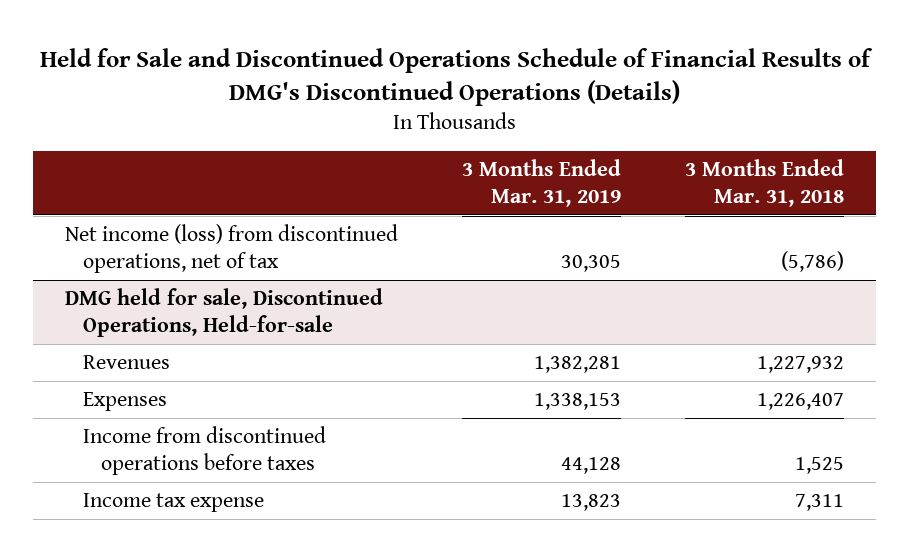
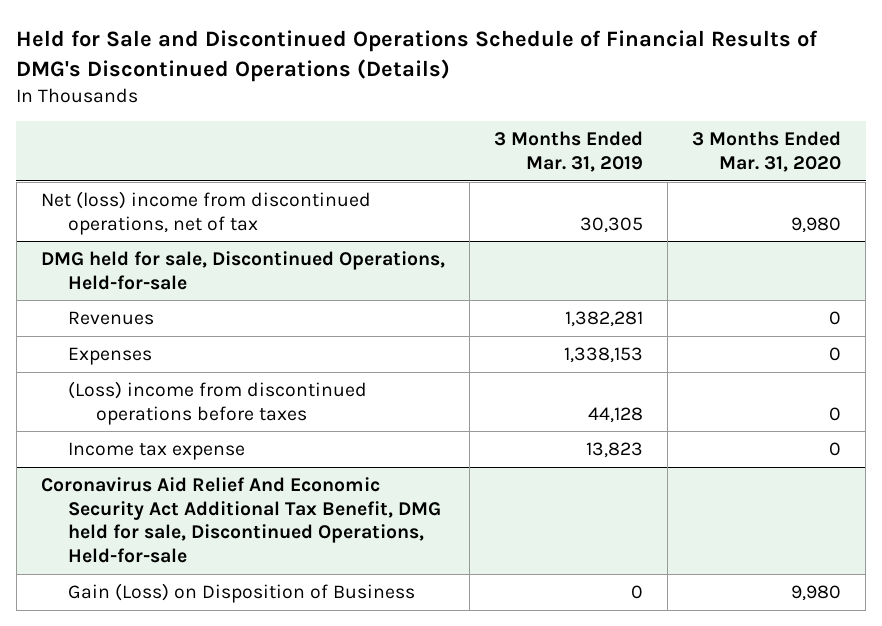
- | 3 Months Ended Mar. 31, 2019 | 3 Months Ended Mar. 31, 2018
+ | 3 Months Ended Mar. 31, 2019 | 3 Months Ended Mar. 31, 2020
- Net income (loss) from discontinued operations, net of tax | 30,305 | (5,786)
+ Net (loss) income from discontinued operations, net of tax | 30,305 | 9,980
@ DMG held for sale, Discontinued Operations, Held-for-sale
- Income from discontinued operations before taxes | 44,128 | 1,525
+ (Loss) income from discontinued operations before taxes | 44,128 | 0
+ Coronavirus Aid Relief And Economic Security Act Additional Tax Benefit, DMG held for sale, Discontinued Operations, Held-for-sale
+ Gain (Loss) on Disposition of Business | 0 | 9,980

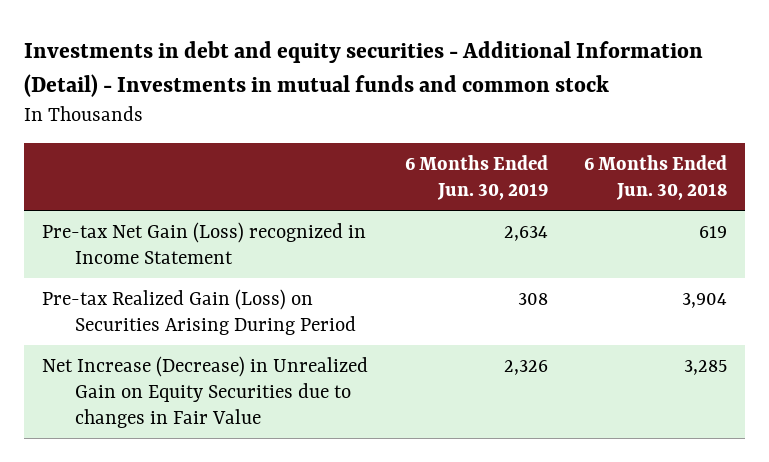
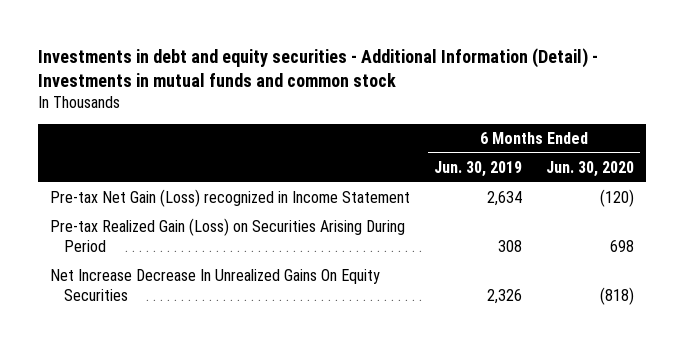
- | 6 Months Ended Jun. 30, 2019 | 6 Months Ended Jun. 30, 2018
+ | 6 Months Ended Jun. 30, 2019 | 6 Months Ended Jun. 30, 2020
- Net Increase (Decrease) in Unrealized Gain on Equity Securities due to changes in Fair Value | 2,326 | 3,285
+ Net Increase Decrease In Unrealized Gains On Equity Securities | 2,326 | (818)

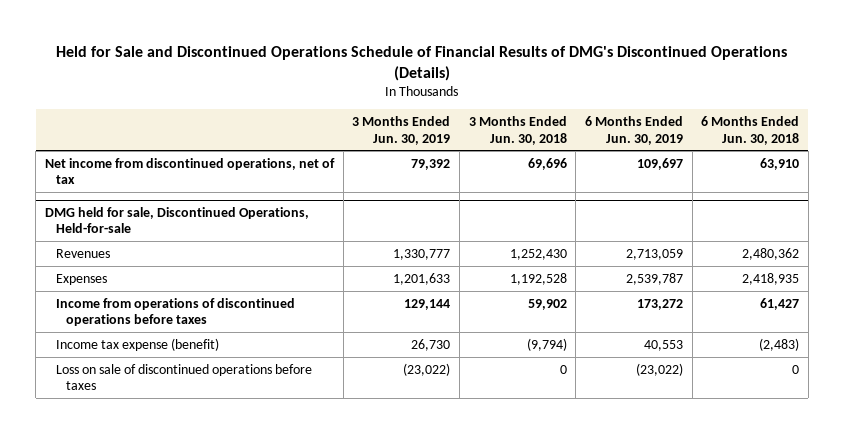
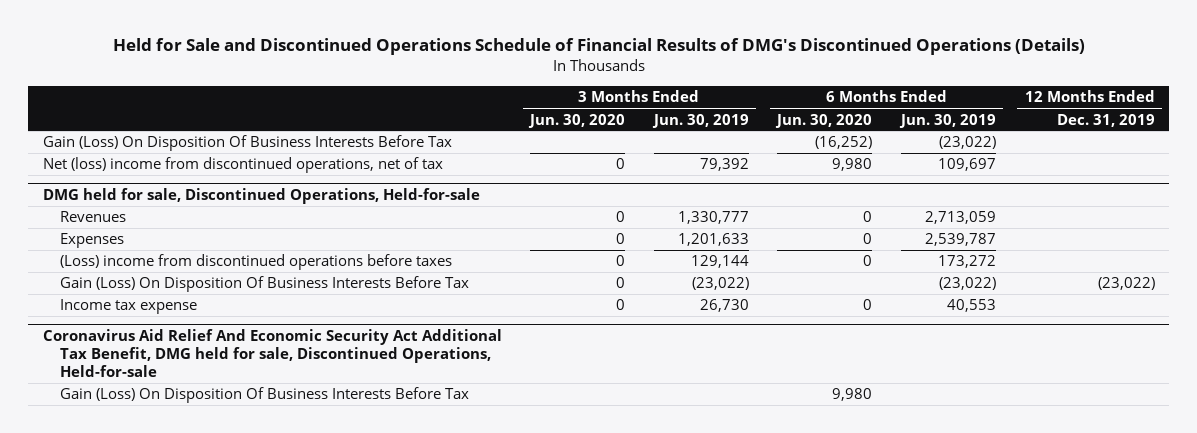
- | 3 Months Ended Jun. 30, 2019 | 3 Months Ended Jun. 30, 2018 | 6 Months Ended Jun. 30, 2019 | 6 Months Ended Jun. 30, 2018
+ | 3 Months Ended Jun. 30, 2020 | 3 Months Ended Jun. 30, 2019 | 6 Months Ended Jun. 30, 2020 | 6 Months Ended Jun. 30, 2019 | 12 Months Ended Dec. 31, 2019
- Net income from discontinued operations, net of tax | 79,392 | 69,696 | 109,697 | 63,910
+ Gain (Loss) On Disposition Of Business Interests Before Tax | | | (16,252) | (23,022) |
+ Net (loss) income from discontinued operations, net of tax | 0 | 79,392 | 9,980 | 109,697 |
@ DMG held for sale, Discontinued Operations, Held-for-sale
- Income from operations of discontinued operations before taxes | 129,144 | 59,902 | 173,272 | 61,427
- Income tax expense (benefit) | 26,730 | (9,794) | 40,553 | (2,483)
- Loss on sale of discontinued operations before taxes | (23,022) | 0 | (23,022) | 0
+ (Loss) income from discontinued operations before taxes | 0 | 129,144 | 0 | 173,272 |
+ Gain (Loss) On Disposition Of Business Interests Before Tax | 0 | (23,022) | | (23,022) | (23,022)
+ Income tax expense | 0 | 26,730 | 0 | 40,553 |
+ Coronavirus Aid Relief And Economic Security Act Additional Tax Benefit, DMG held for sale, Discontinued Operations, Held-for-sale
+ Gain (Loss) On Disposition Of Business Interests Before Tax | | | 9,980 | |

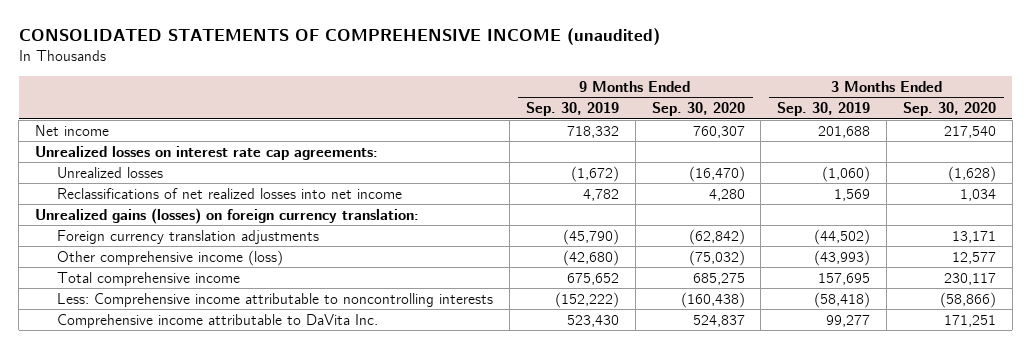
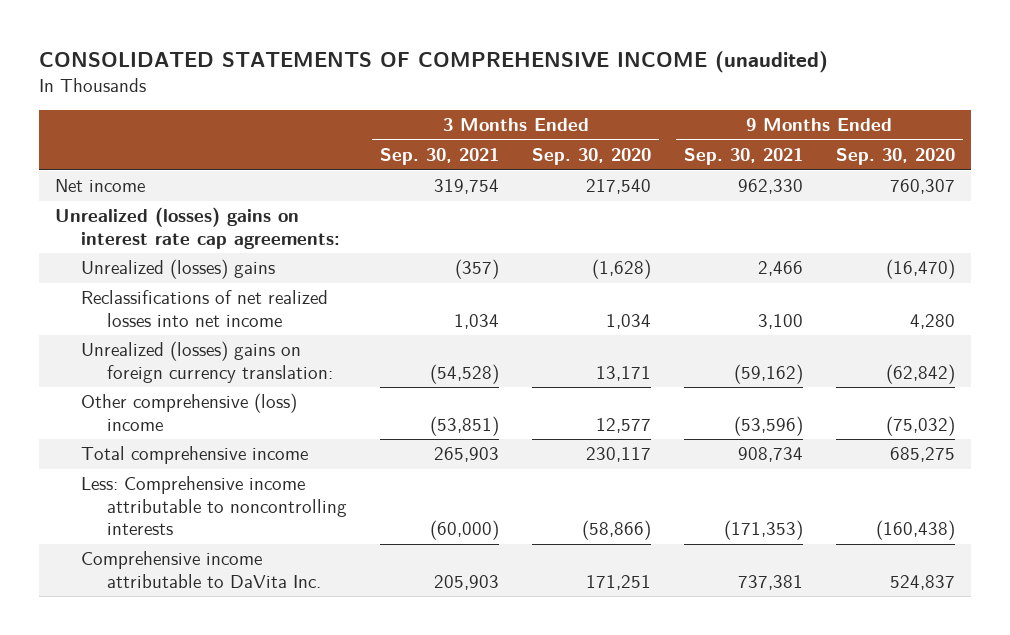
- | 9 Months Ended Sep. 30, 2019 | 9 Months Ended Sep. 30, 2020 | 3 Months Ended Sep. 30, 2019 | 3 Months Ended Sep. 30, 2020
+ | 3 Months Ended Sep. 30, 2021 | 3 Months Ended Sep. 30, 2020 | 9 Months Ended Sep. 30, 2021 | 9 Months Ended Sep. 30, 2020
- Unrealized losses on interest rate cap agreements:
- Unrealized losses | (1,672) | (16,470) | (1,060) | (1,628)
+ Unrealized (losses) gains on interest rate cap agreements:
+ Unrealized (losses) gains | (357) | (1,628) | 2,466 | (16,470)
- Unrealized gains (losses) on foreign currency translation:
- Foreign currency translation adjustments | (45,790) | (62,842) | (44,502) | 13,171
- Other comprehensive income (loss) | (42,680) | (75,032) | (43,993) | 12,577
+ Unrealized (losses) gains on foreign currency translation: | (54,528) | 13,171 | (59,162) | (62,842)
+ Other comprehensive (loss) income | (53,851) | 12,577 | (53,596) | (75,032)

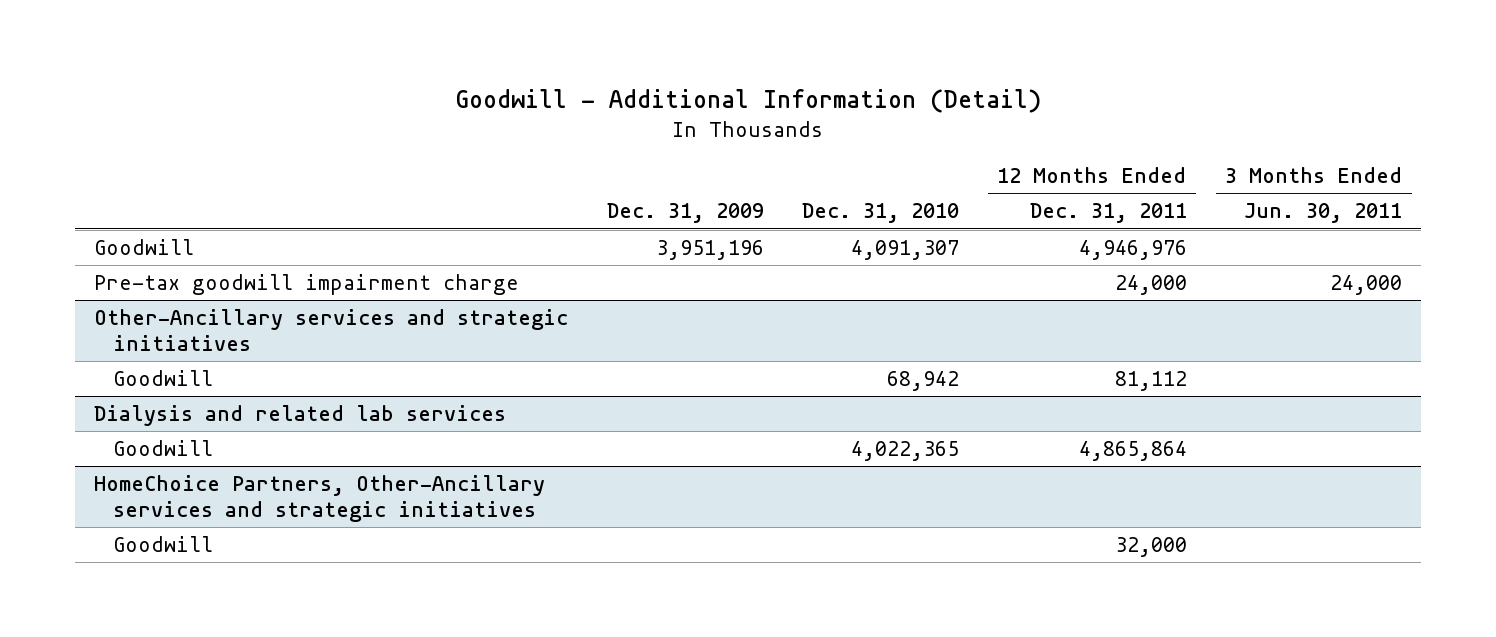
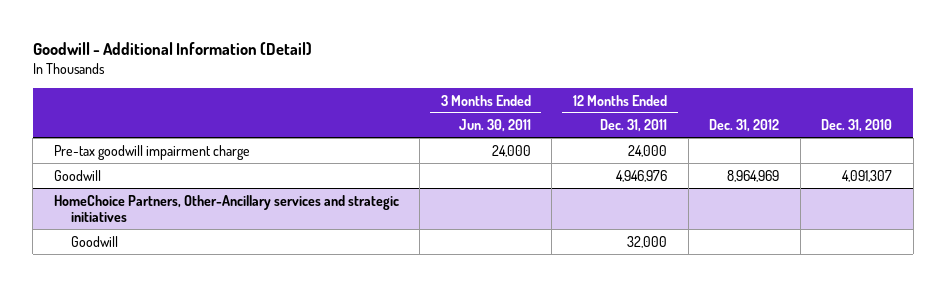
- | Dec. 31, 2009 | Dec. 31, 2010 | 12 Months Ended Dec. 31, 2011 | 3 Months Ended Jun. 30, 2011
+ | 3 Months Ended Jun. 30, 2011 | 12 Months Ended Dec. 31, 2011 | Dec. 31, 2012 | Dec. 31, 2010
- Other-Ancillary services and strategic initiatives
- Goodwill | | 68,942 | 81,112 |
- Dialysis and related lab services
- Goodwill | | 4,022,365 | 4,865,864 |
moved down: Goodwill | | 4,946,976 | 8,964,969 | 4,091,307

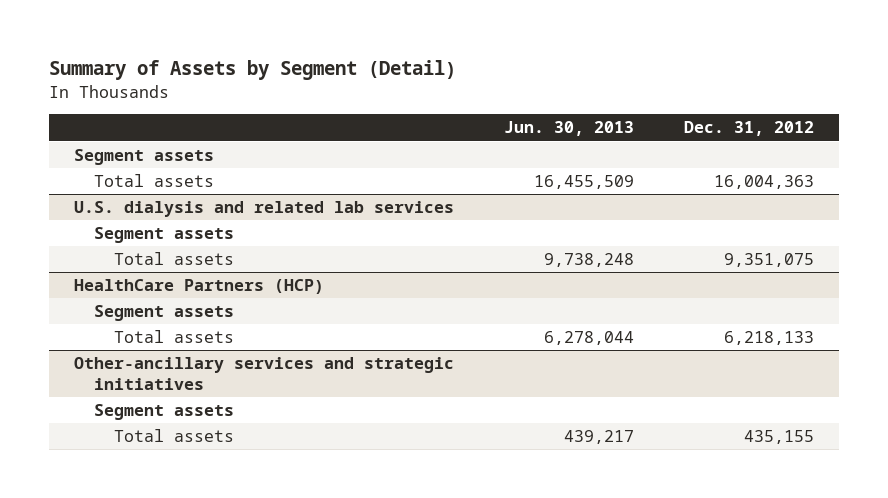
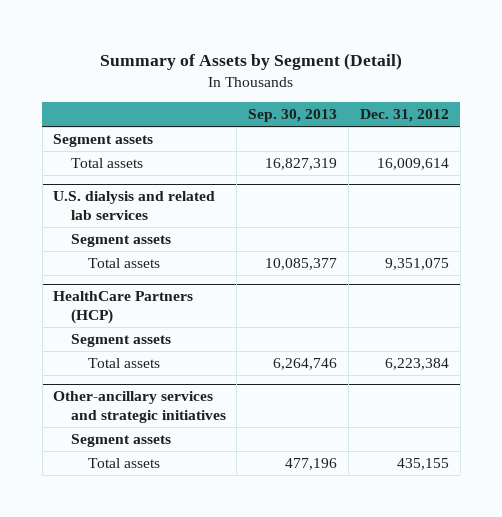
- | Jun. 30, 2013 | Dec. 31, 2012
+ | Sep. 30, 2013 | Dec. 31, 2012
- Total assets | 16,455,509 | 16,004,363
+ Total assets | 16,827,319 | 16,009,614
@ HealthCare Partners (HCP)
- Total assets | 6,278,044 | 6,218,133
+ Total assets | 6,264,746 | 6,223,384

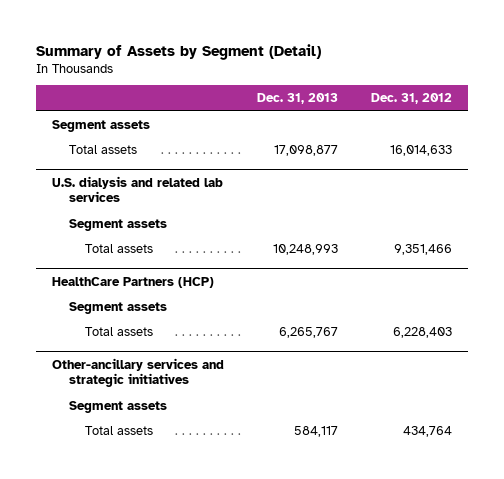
- | Sep. 30, 2013 | Dec. 31, 2012
+ | Dec. 31, 2013 | Dec. 31, 2012
- Total assets | 16,827,319 | 16,009,614
+ Total assets | 17,098,877 | 16,014,633
@ U.S. dialysis and related lab services
- Total assets | 10,085,377 | 9,351,075
+ Total assets | 10,248,993 | 9,351,466
@ HealthCare Partners (HCP)
- Total assets | 6,264,746 | 6,223,384
+ Total assets | 6,265,767 | 6,228,403
@ Other-ancillary services and strategic initiatives
- Total assets | 477,196 | 435,155
+ Total assets | 584,117 | 434,764

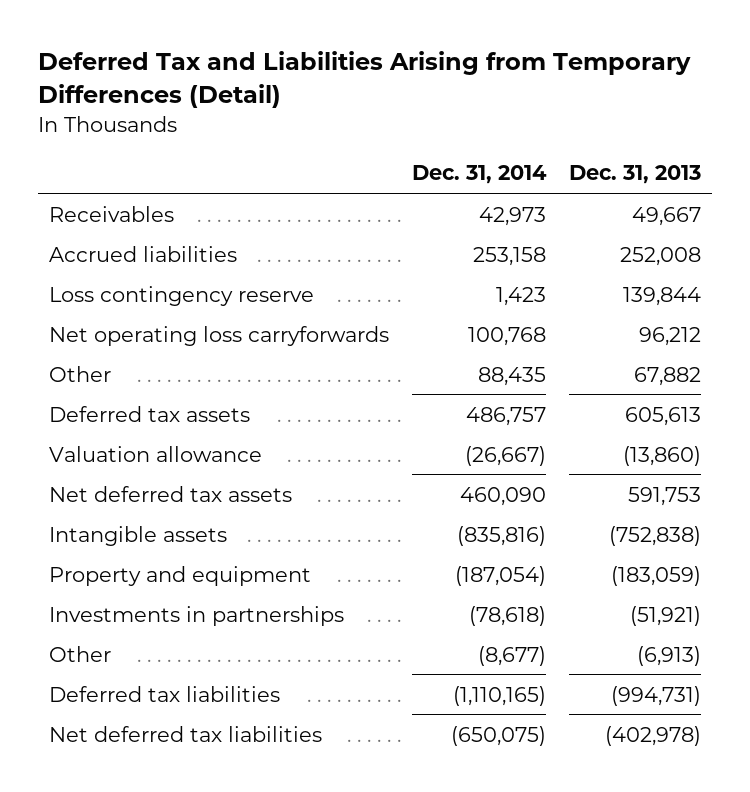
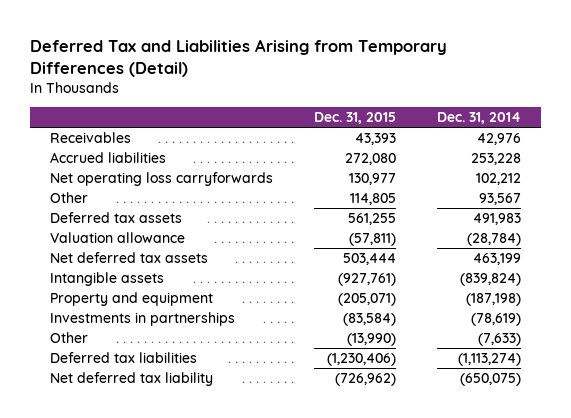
- | Dec. 31, 2014 | Dec. 31, 2013
+ | Dec. 31, 2015 | Dec. 31, 2014
- Receivables | 42,973 | 49,667
- Accrued liabilities | 253,158 | 252,008
- Loss contingency reserve | 1,423 | 139,844
- Net operating loss carryforwards | 100,768 | 96,212
- Other | 88,435 | 67,882
- Deferred tax assets | 486,757 | 605,613
- Valuation allowance | (26,667) | (13,860)
- Net deferred tax assets | 460,090 | 591,753
- Intangible assets | (835,816) | (752,838)
- Property and equipment | (187,054) | (183,059)
- Investments in partnerships | (78,618) | (51,921)
- Other | (8,677) | (6,913)
- Deferred tax liabilities | (1,110,165) | (994,731)
- Net deferred tax liabilities | (650,075) | (402,978)
+ Receivables | 43,393 | 42,976
+ Accrued liabilities | 272,080 | 253,228
+ Net operating loss carryforwards | 130,977 | 102,212
+ Other | 114,805 | 93,567
+ Deferred tax assets | 561,255 | 491,983
+ Valuation allowance | (57,811) | (28,784)
+ Net deferred tax assets | 503,444 | 463,199
+ Intangible assets | (927,761) | (839,824)
+ Property and equipment | (205,071) | (187,198)
+ Investments in partnerships | (83,584) | (78,619)
+ Other | (13,990) | (7,633)
+ Deferred tax liabilities | (1,230,406) | (1,113,274)
+ Net deferred tax liability | (726,962) | (650,075)

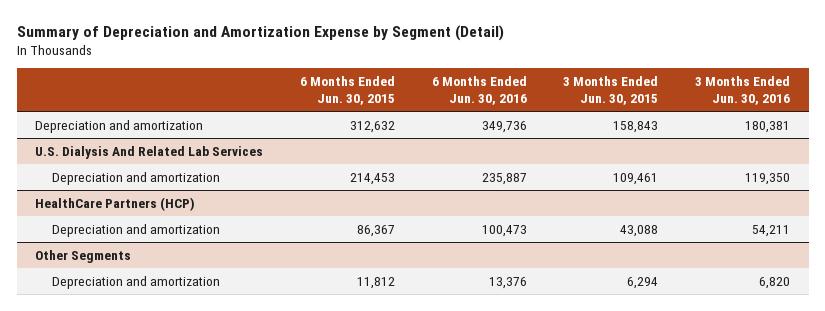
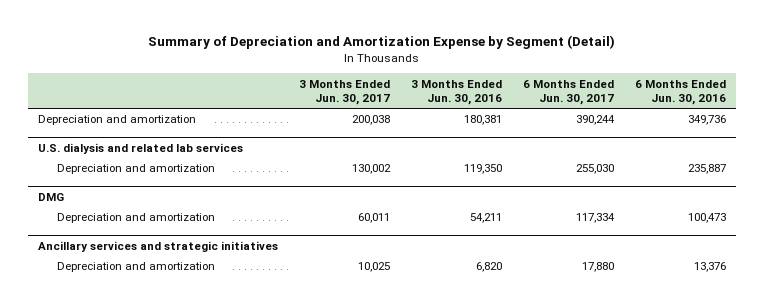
- | 6 Months Ended Jun. 30, 2015 | 6 Months Ended Jun. 30, 2016 | 3 Months Ended Jun. 30, 2015 | 3 Months Ended Jun. 30, 2016
+ | 3 Months Ended Jun. 30, 2017 | 3 Months Ended Jun. 30, 2016 | 6 Months Ended Jun. 30, 2017 | 6 Months Ended Jun. 30, 2016
- U.S. Dialysis And Related Lab Services
+ U.S. dialysis and related lab services
- HealthCare Partners (HCP)
+ DMG
- Other Segments
+ Ancillary services and strategic initiatives

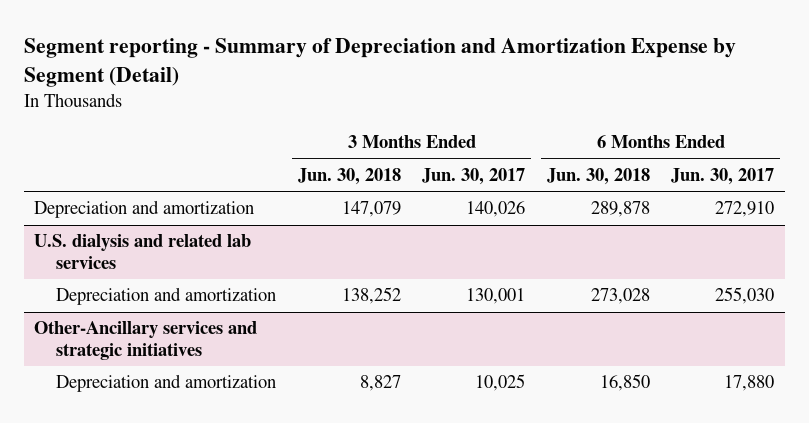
- Summary of Depreciation and Amortization Expense by Segment (Detail)
+ Segment reporting - Summary of Depreciation and Amortization Expense by Segment (Detail)
- | 3 Months Ended Jun. 30, 2017 | 3 Months Ended Jun. 30, 2016 | 6 Months Ended Jun. 30, 2017 | 6 Months Ended Jun. 30, 2016
+ | 3 Months Ended Jun. 30, 2018 | 3 Months Ended Jun. 30, 2017 | 6 Months Ended Jun. 30, 2018 | 6 Months Ended Jun. 30, 2017
- Depreciation and amortization | 200,038 | 180,381 | 390,244 | 349,736
+ Depreciation and amortization | 147,079 | 140,026 | 289,878 | 272,910
@ U.S. dialysis and related lab services
- Depreciation and amortization | 130,002 | 119,350 | 255,030 | 235,887
- DMG
- Depreciation and amortization | 60,011 | 54,211 | 117,334 | 100,473
- Ancillary services and strategic initiatives
@ U.S. dialysis and related lab services
+ Depreciation and amortization | 138,252 | 130,001 | 273,028 | 255,030
+ Other-Ancillary services and strategic initiatives

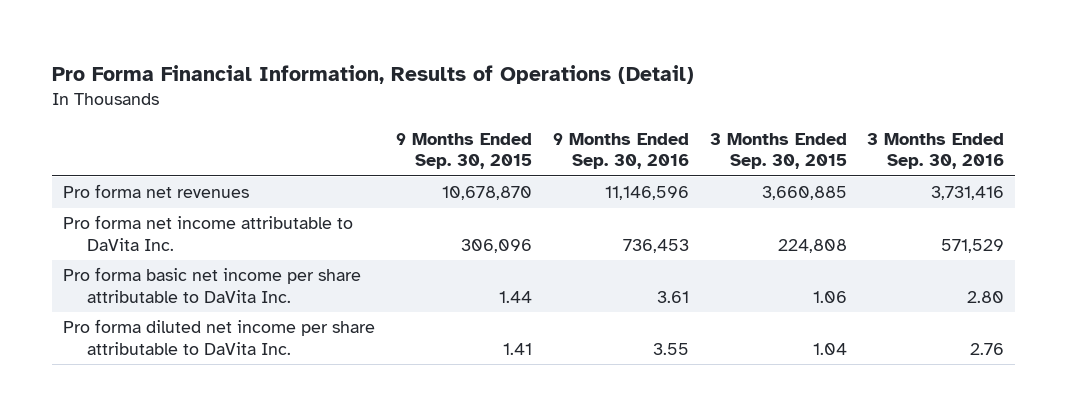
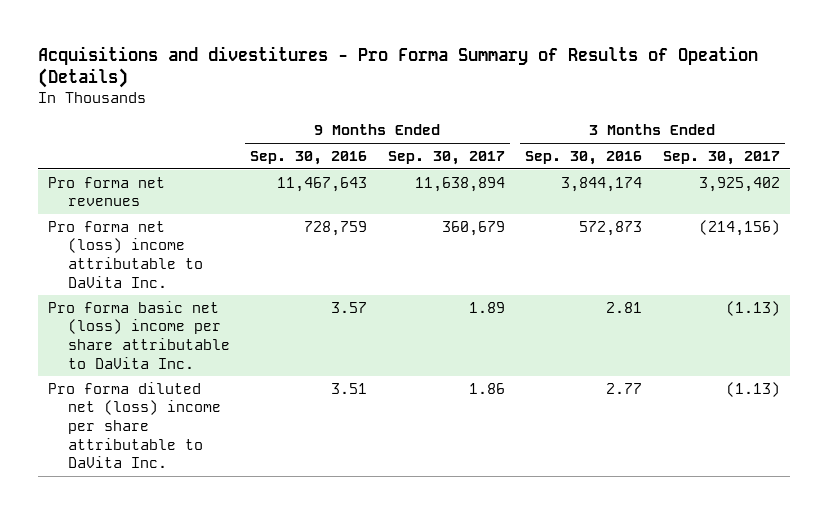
- Pro Forma Financial Information, Results of Operations (Detail)
+ Acquisitions and divestitures - Pro Forma Summary of Results of Opeation (Details)
- | 9 Months Ended Sep. 30, 2015 | 9 Months Ended Sep. 30, 2016 | 3 Months Ended Sep. 30, 2015 | 3 Months Ended Sep. 30, 2016
+ | 9 Months Ended Sep. 30, 2016 | 9 Months Ended Sep. 30, 2017 | 3 Months Ended Sep. 30, 2016 | 3 Months Ended Sep. 30, 2017
- Pro forma net revenues | 10,678,870 | 11,146,596 | 3,660,885 | 3,731,416
- Pro forma net income attributable to DaVita Inc. | 306,096 | 736,453 | 224,808 | 571,529
- Pro forma basic net income per share attributable to DaVita Inc. | 1.44 | 3.61 | 1.06 | 2.80
- Pro forma diluted net income per share attributable to DaVita Inc. | 1.41 | 3.55 | 1.04 | 2.76
+ Pro forma net revenues | 11,467,643 | 11,638,894 | 3,844,174 | 3,925,402
+ Pro forma net (loss) income attributable to DaVita Inc. | 728,759 | 360,679 | 572,873 | (214,156)
+ Pro forma basic net (loss) income per share attributable to DaVita Inc. | 3.57 | 1.89 | 2.81 | (1.13)
+ Pro forma diluted net (loss) income per share attributable to DaVita Inc. | 3.51 | 1.86 | 2.77 | (1.13)

